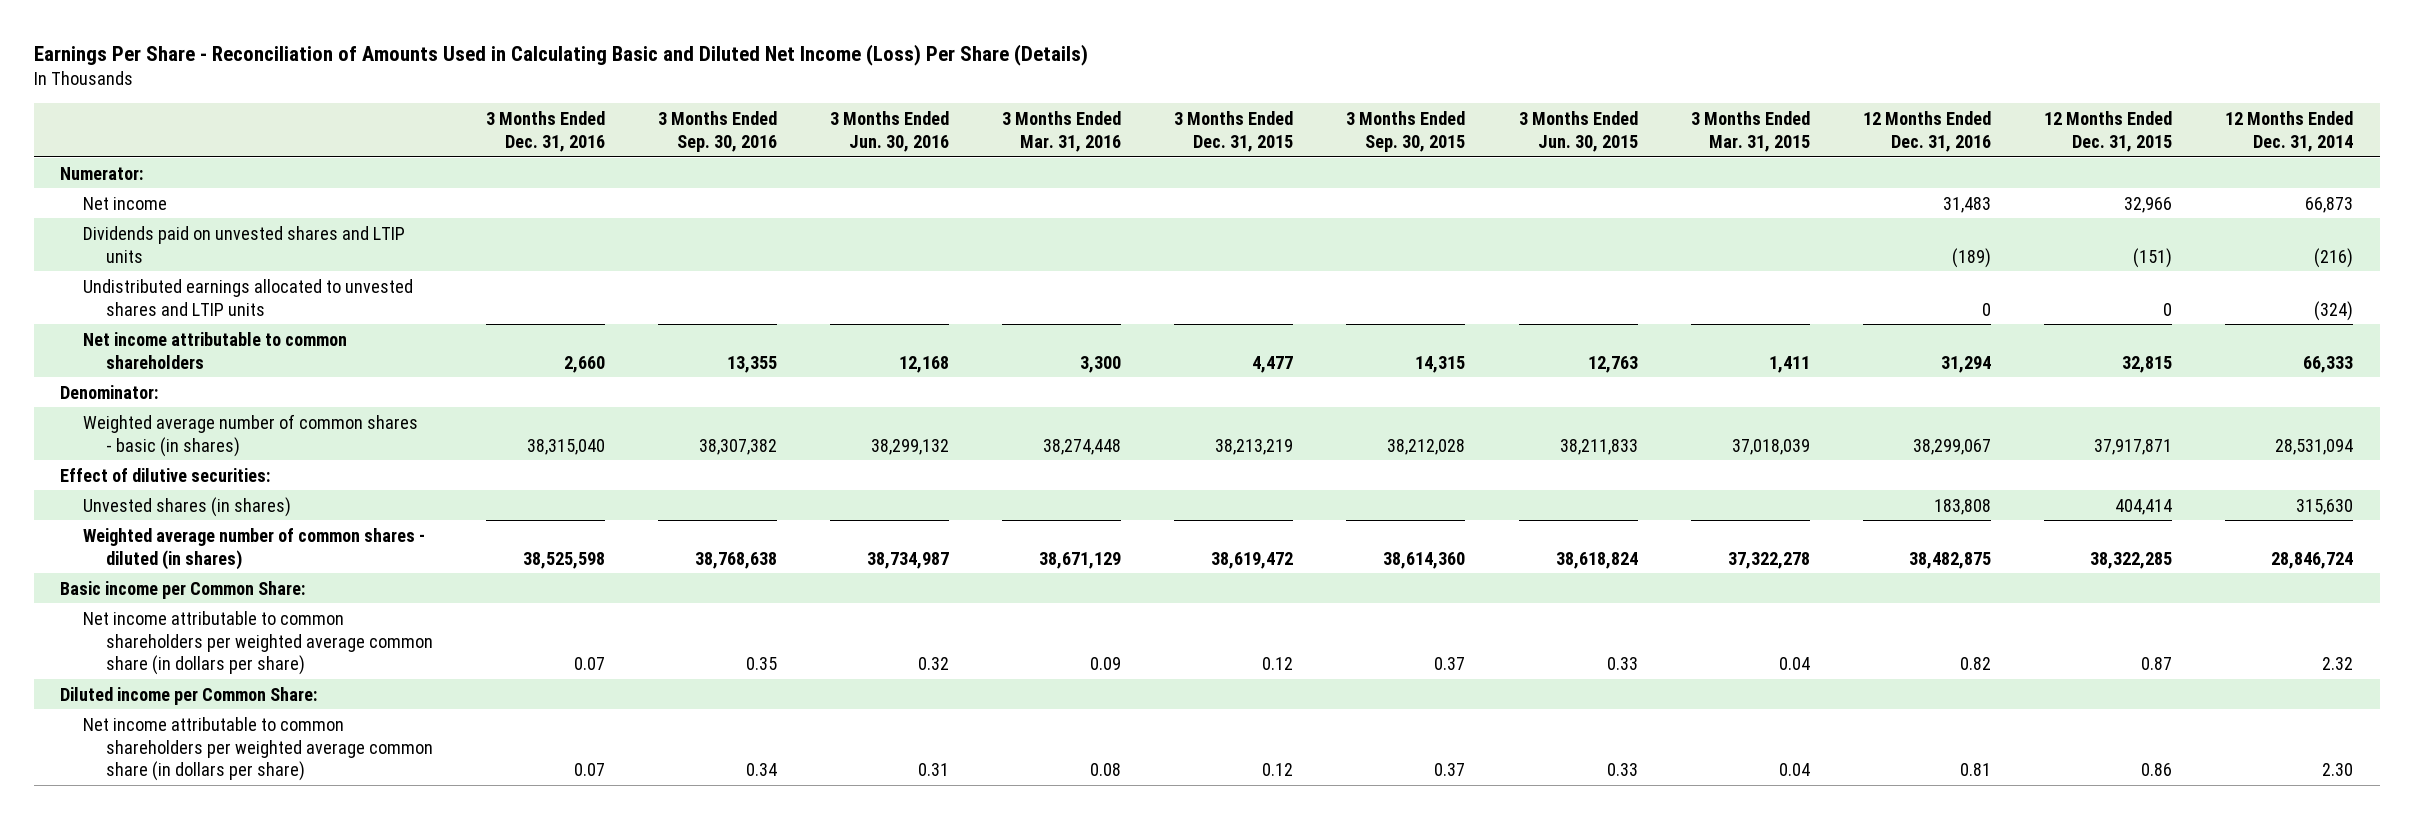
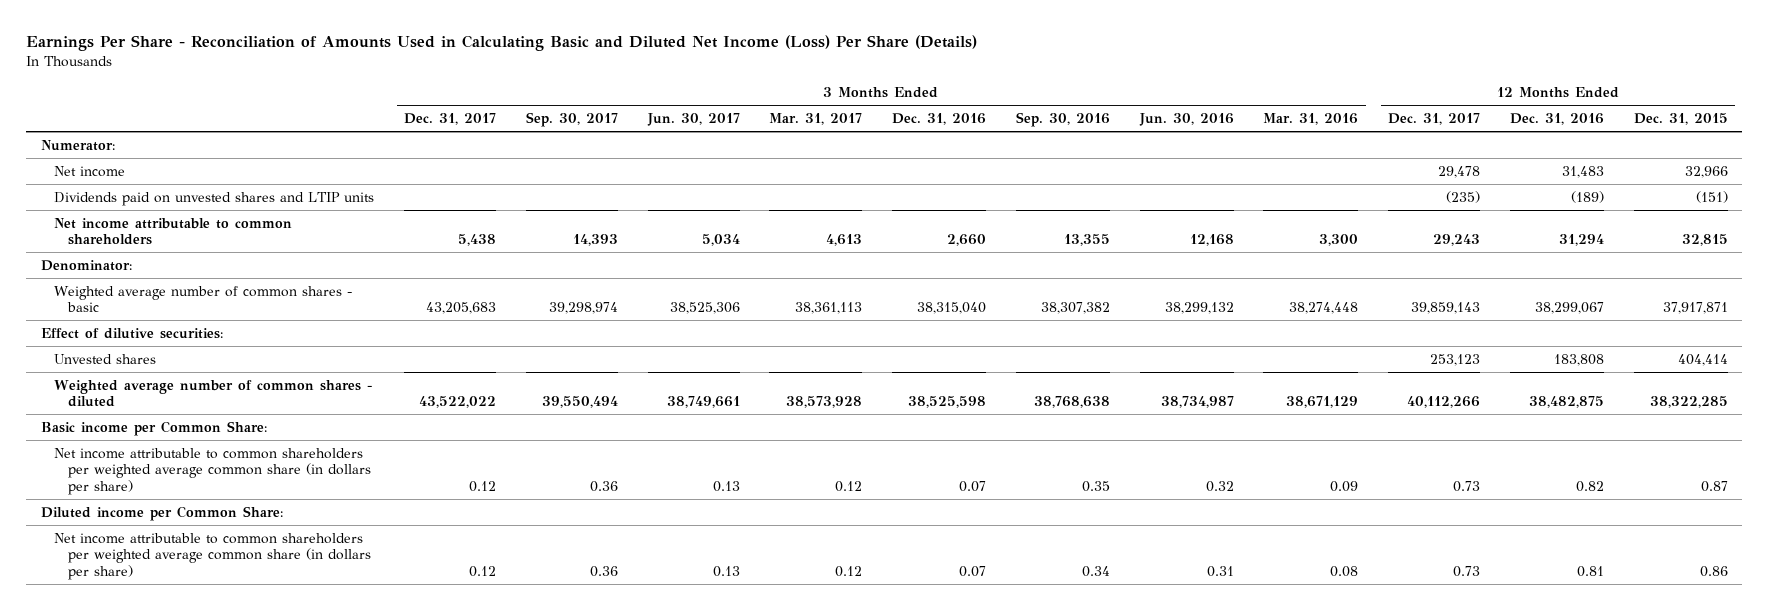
- | 3 Months Ended Dec. 31, 2016 | 3 Months Ended Sep. 30, 2016 | 3 Months Ended Jun. 30, 2016 | 3 Months Ended Mar. 31, 2016 | 3 Months Ended Dec. 31, 2015 | 3 Months Ended Sep. 30, 2015 | 3 Months Ended Jun. 30, 2015 | 3 Months Ended Mar. 31, 2015 | 12 Months Ended Dec. 31, 2016 | 12 Months Ended Dec. 31, 2015 | 12 Months Ended Dec. 31, 2014
+ | 3 Months Ended Dec. 31, 2017 | 3 Months Ended Sep. 30, 2017 | 3 Months Ended Jun. 30, 2017 | 3 Months Ended Mar. 31, 2017 | 3 Months Ended Dec. 31, 2016 | 3 Months Ended Sep. 30, 2016 | 3 Months Ended Jun. 30, 2016 | 3 Months Ended Mar. 31, 2016 | 12 Months Ended Dec. 31, 2017 | 12 Months Ended Dec. 31, 2016 | 12 Months Ended Dec. 31, 2015
- Undistributed earnings allocated to unvested shares and LTIP units | | | | | | | | | 0 | 0 | (324)
- Weighted average number of common shares - basic (in shares) | 38,315,040 | 38,307,382 | 38,299,132 | 38,274,448 | 38,213,219 | 38,212,028 | 38,211,833 | 37,018,039 | 38,299,067 | 37,917,871 | 28,531,094
+ Weighted average number of common shares - basic | 43,205,683 | 39,298,974 | 38,525,306 | 38,361,113 | 38,315,040 | 38,307,382 | 38,299,132 | 38,274,448 | 39,859,143 | 38,299,067 | 37,917,871
- Unvested shares (in shares) | | | | | | | | | 183,808 | 404,414 | 315,630
- Weighted average number of common shares - diluted (in shares) | 38,525,598 | 38,768,638 | 38,734,987 | 38,671,129 | 38,619,472 | 38,614,360 | 38,618,824 | 37,322,278 | 38,482,875 | 38,322,285 | 28,846,724
+ Unvested shares | | | | | | | | | 253,123 | 183,808 | 404,414
+ Weighted average number of common shares - diluted | 43,522,022 | 39,550,494 | 38,749,661 | 38,573,928 | 38,525,598 | 38,768,638 | 38,734,987 | 38,671,129 | 40,112,266 | 38,482,875 | 38,322,285

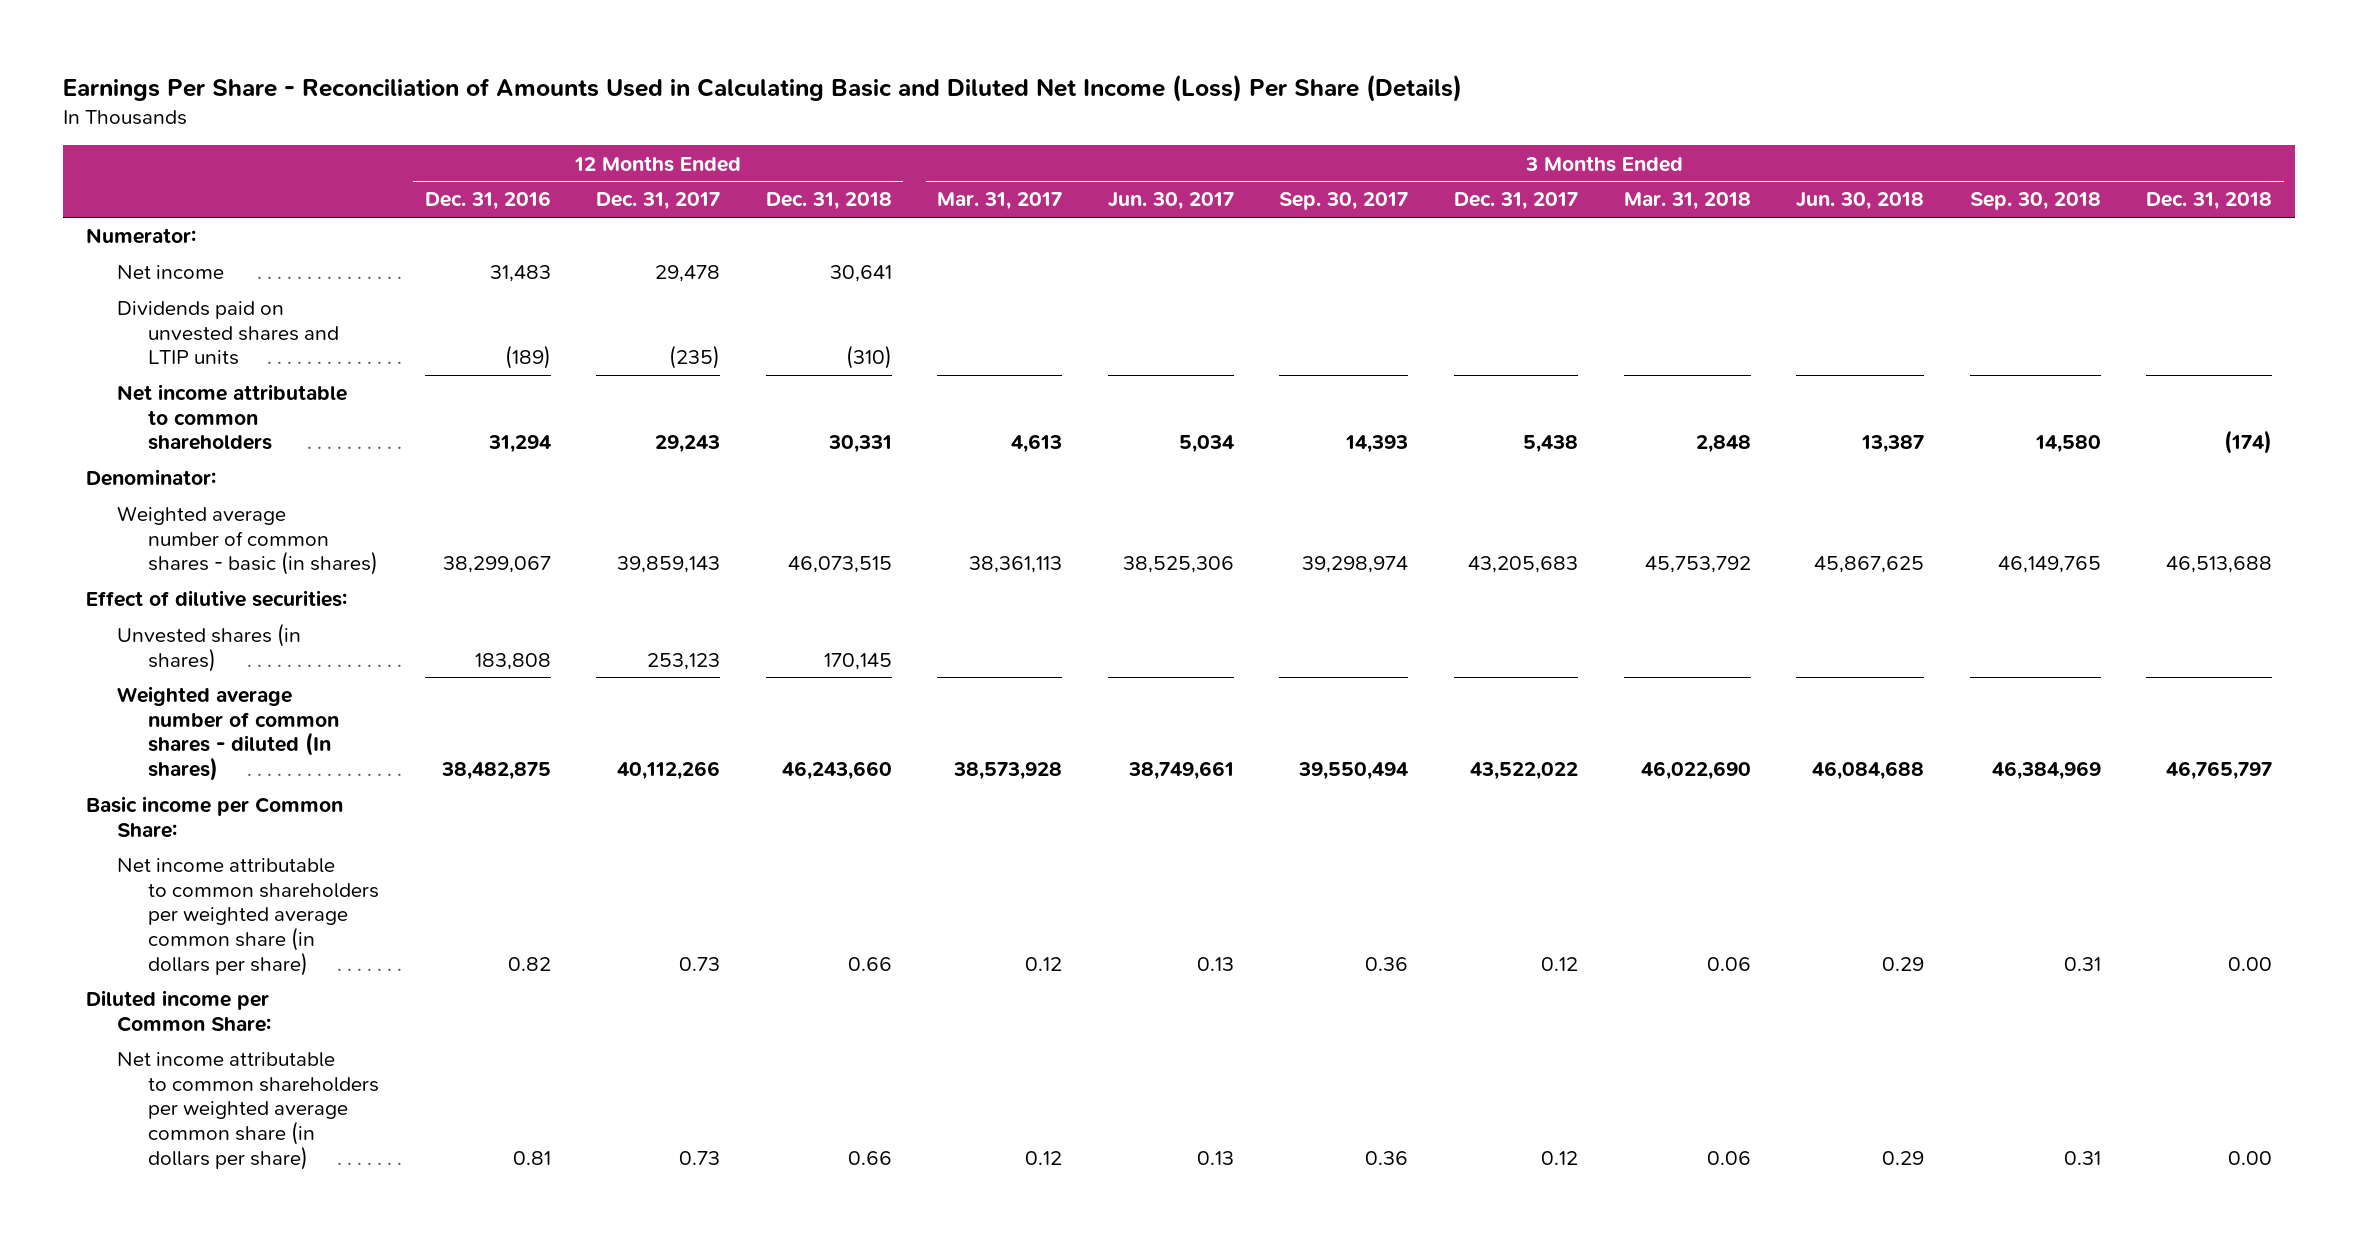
- | 3 Months Ended Dec. 31, 2017 | 3 Months Ended Sep. 30, 2017 | 3 Months Ended Jun. 30, 2017 | 3 Months Ended Mar. 31, 2017 | 3 Months Ended Dec. 31, 2016 | 3 Months Ended Sep. 30, 2016 | 3 Months Ended Jun. 30, 2016 | 3 Months Ended Mar. 31, 2016 | 12 Months Ended Dec. 31, 2017 | 12 Months Ended Dec. 31, 2016 | 12 Months Ended Dec. 31, 2015
+ | 12 Months Ended Dec. 31, 2016 | 12 Months Ended Dec. 31, 2017 | 12 Months Ended Dec. 31, 2018 | 3 Months Ended Mar. 31, 2017 | 3 Months Ended Jun. 30, 2017 | 3 Months Ended Sep. 30, 2017 | 3 Months Ended Dec. 31, 2017 | 3 Months Ended Mar. 31, 2018 | 3 Months Ended Jun. 30, 2018 | 3 Months Ended Sep. 30, 2018 | 3 Months Ended Dec. 31, 2018
- Weighted average number of common shares - basic | 43,205,683 | 39,298,974 | 38,525,306 | 38,361,113 | 38,315,040 | 38,307,382 | 38,299,132 | 38,274,448 | 39,859,143 | 38,299,067 | 37,917,871
+ Weighted average number of common shares - basic (in shares) | 38,299,067 | 39,859,143 | 46,073,515 | 38,361,113 | 38,525,306 | 39,298,974 | 43,205,683 | 45,753,792 | 45,867,625 | 46,149,765 | 46,513,688
- Unvested shares | | | | | | | | | 253,123 | 183,808 | 404,414
- Weighted average number of common shares - diluted | 43,522,022 | 39,550,494 | 38,749,661 | 38,573,928 | 38,525,598 | 38,768,638 | 38,734,987 | 38,671,129 | 40,112,266 | 38,482,875 | 38,322,285
+ Unvested shares (in shares) | 183,808 | 253,123 | 170,145 | | | | | | | |
+ Weighted average number of common shares - diluted (In shares) | 38,482,875 | 40,112,266 | 46,243,660 | 38,573,928 | 38,749,661 | 39,550,494 | 43,522,022 | 46,022,690 | 46,084,688 | 46,384,969 | 46,765,797

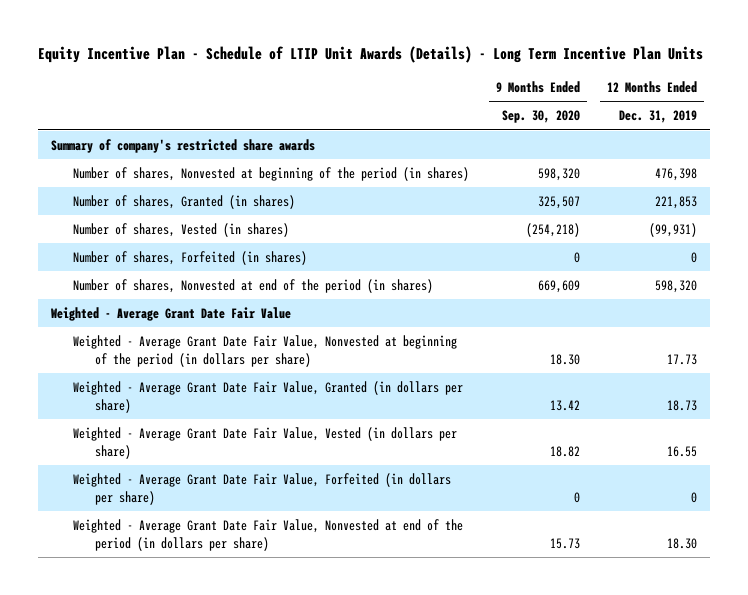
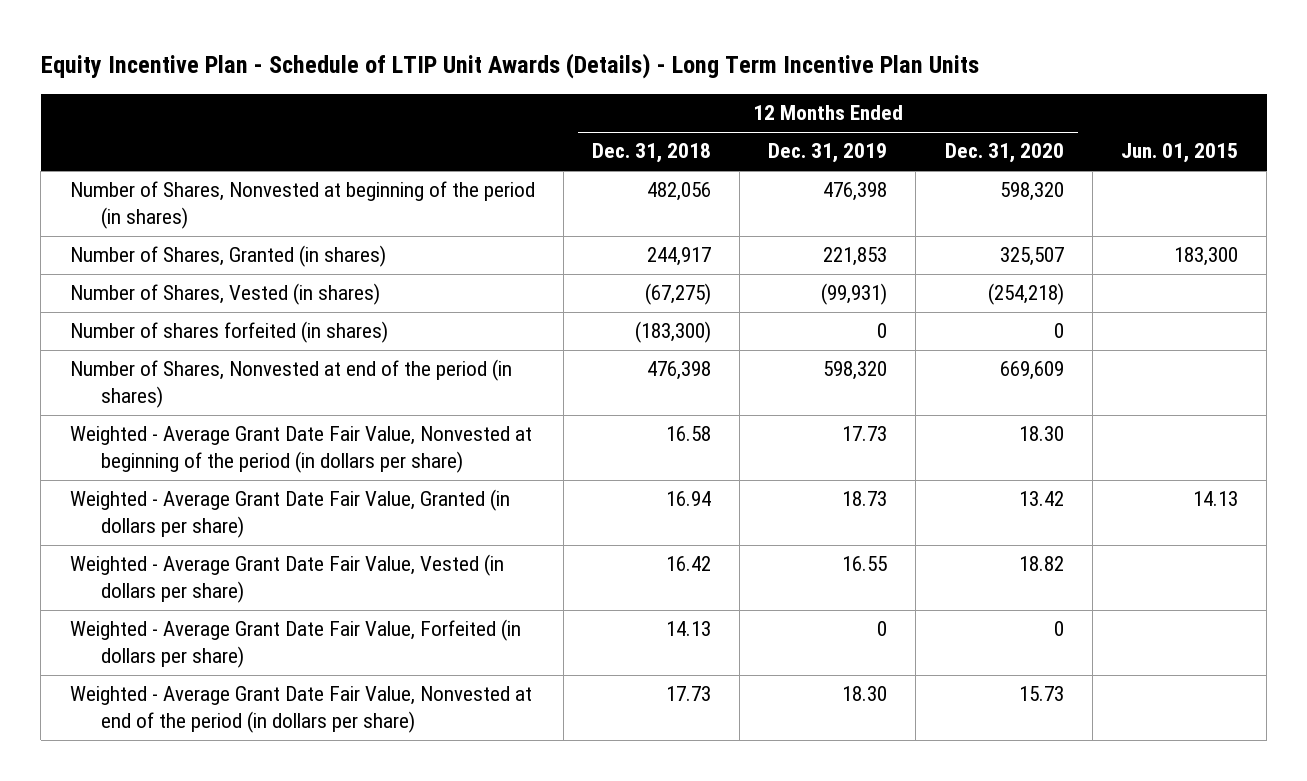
- | 9 Months Ended Sep. 30, 2020 | 12 Months Ended Dec. 31, 2019
+ | 12 Months Ended Dec. 31, 2018 | 12 Months Ended Dec. 31, 2019 | 12 Months Ended Dec. 31, 2020 | Jun. 01, 2015
- Summary of company's restricted share awards
- Number of shares, Nonvested at beginning of the period (in shares) | 598,320 | 476,398
- Number of shares, Granted (in shares) | 325,507 | 221,853
- Number of shares, Vested (in shares) | (254,218) | (99,931)
- Number of shares, Forfeited (in shares) | 0 | 0
- Number of shares, Nonvested at end of the period (in shares) | 669,609 | 598,320
- Weighted - Average Grant Date Fair Value
+ Number of Shares, Nonvested at beginning of the period (in shares) | 482,056 | 476,398 | 598,320 |
+ Number of Shares, Granted (in shares) | 244,917 | 221,853 | 325,507 | 183,300
+ Number of Shares, Vested (in shares) | (67,275) | (99,931) | (254,218) |
+ Number of shares forfeited (in shares) | (183,300) | 0 | 0 |
+ Number of Shares, Nonvested at end of the period (in shares) | 476,398 | 598,320 | 669,609 |

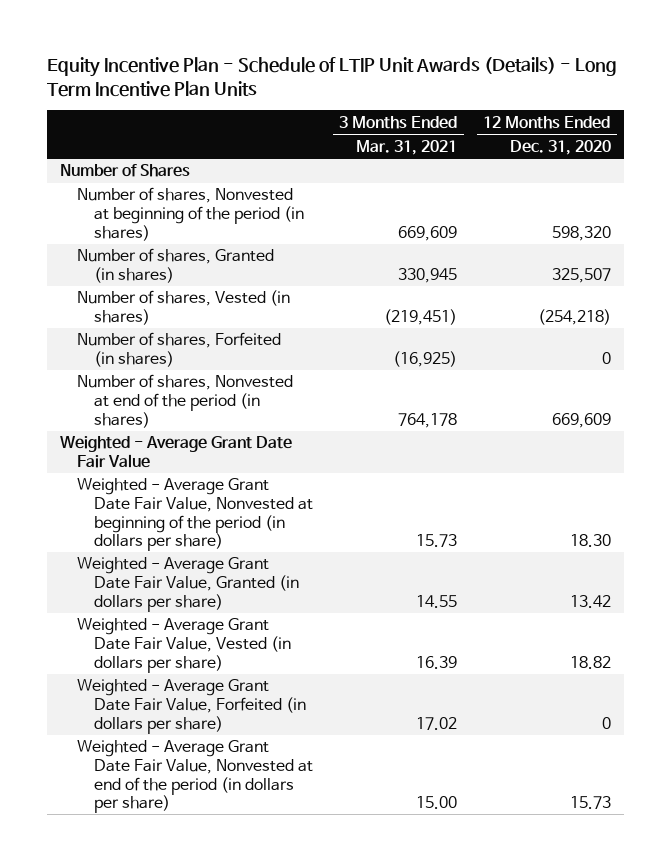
- | 12 Months Ended Dec. 31, 2018 | 12 Months Ended Dec. 31, 2019 | 12 Months Ended Dec. 31, 2020 | Jun. 01, 2015
+ | 3 Months Ended Mar. 31, 2021 | 12 Months Ended Dec. 31, 2020
- Number of Shares, Nonvested at beginning of the period (in shares) | 482,056 | 476,398 | 598,320 |
- Number of Shares, Granted (in shares) | 244,917 | 221,853 | 325,507 | 183,300
- Number of Shares, Vested (in shares) | (67,275) | (99,931) | (254,218) |
- Number of shares forfeited (in shares) | (183,300) | 0 | 0 |
- Number of Shares, Nonvested at end of the period (in shares) | 476,398 | 598,320 | 669,609 |
+ Number of Shares
+ Number of shares, Nonvested at beginning of the period (in shares) | 669,609 | 598,320
+ Number of shares, Granted (in shares) | 330,945 | 325,507
+ Number of shares, Vested (in shares) | (219,451) | (254,218)
+ Number of shares, Forfeited (in shares) | (16,925) | 0
+ Number of shares, Nonvested at end of the period (in shares) | 764,178 | 669,609
+ Weighted - Average Grant Date Fair Value

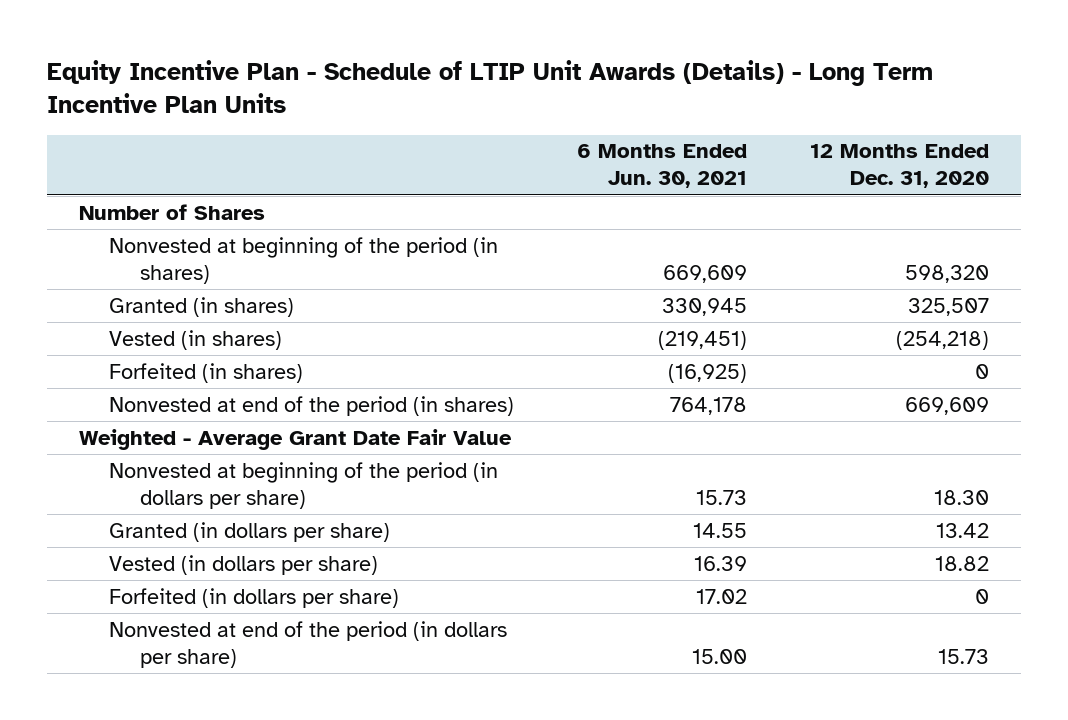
- | 3 Months Ended Mar. 31, 2021 | 12 Months Ended Dec. 31, 2020
+ | 6 Months Ended Jun. 30, 2021 | 12 Months Ended Dec. 31, 2020
- Number of shares, Nonvested at beginning of the period (in shares) | 669,609 | 598,320
- Number of shares, Granted (in shares) | 330,945 | 325,507
- Number of shares, Vested (in shares) | (219,451) | (254,218)
- Number of shares, Forfeited (in shares) | (16,925) | 0
- Number of shares, Nonvested at end of the period (in shares) | 764,178 | 669,609
+ Nonvested at beginning of the period (in shares) | 669,609 | 598,320
+ Granted (in shares) | 330,945 | 325,507
+ Vested (in shares) | (219,451) | (254,218)
+ Forfeited (in shares) | (16,925) | 0
+ Nonvested at end of the period (in shares) | 764,178 | 669,609
- Weighted - Average Grant Date Fair Value, Nonvested at beginning of the period (in dollars per share) | 15.73 | 18.30
- Weighted - Average Grant Date Fair Value, Granted (in dollars per share) | 14.55 | 13.42
- Weighted - Average Grant Date Fair Value, Vested (in dollars per share) | 16.39 | 18.82
- Weighted - Average Grant Date Fair Value, Forfeited (in dollars per share) | 17.02 | 0
- Weighted - Average Grant Date Fair Value, Nonvested at end of the period (in dollars per share) | 15.00 | 15.73
+ Nonvested at beginning of the period (in dollars per share) | 15.73 | 18.30
+ Granted (in dollars per share) | 14.55 | 13.42
+ Vested (in dollars per share) | 16.39 | 18.82
+ Forfeited (in dollars per share) | 17.02 | 0
+ Nonvested at end of the period (in dollars per share) | 15.00 | 15.73

